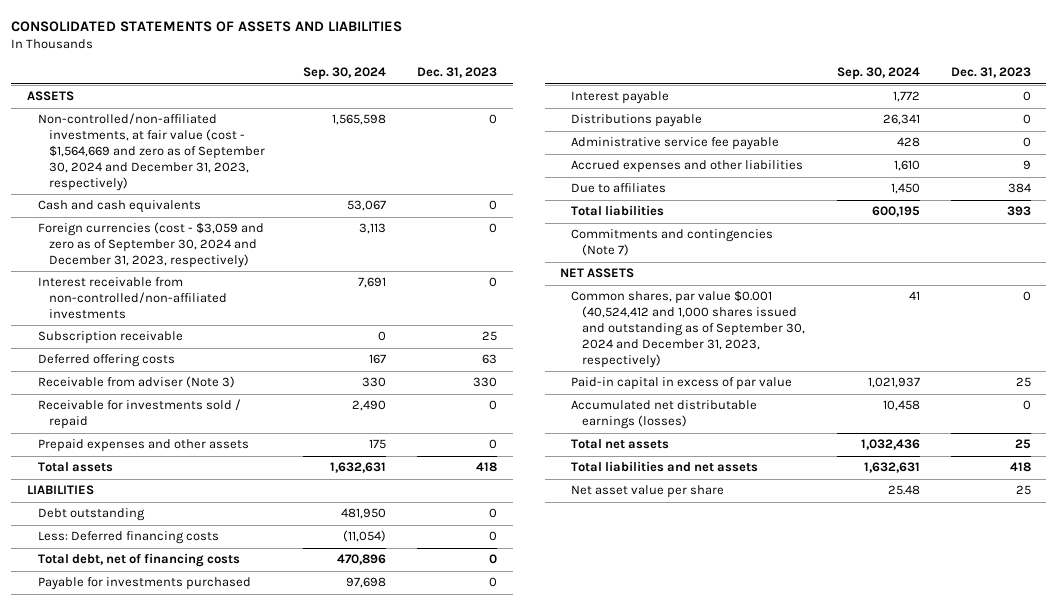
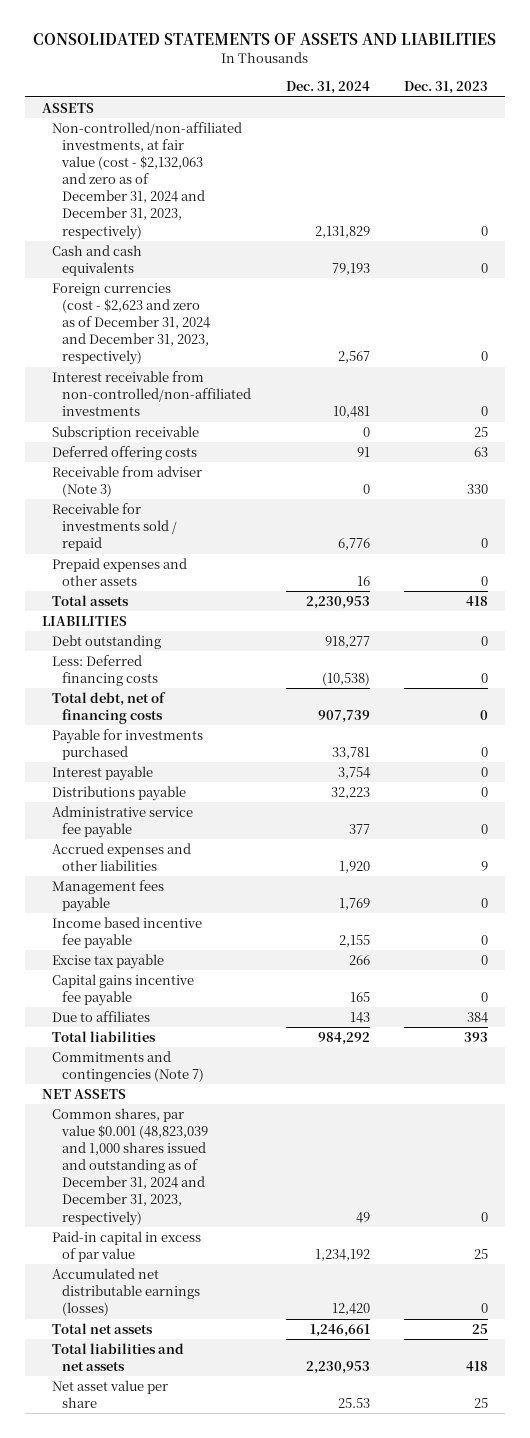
- | Sep. 30, 2024 | Dec. 31, 2023
+ | Dec. 31, 2024 | Dec. 31, 2023
- Non-controlled/non-affiliated investments, at fair value (cost - $1,564,669 and zero as of September 30, 2024 and December 31, 2023, respectively) | 1,565,598 | 0
+ Non-controlled/non-affiliated investments, at fair value (cost - $2,132,063 and zero as of December 31, 2024 and December 31, 2023, respectively) | 2,131,829 | 0
- Foreign currencies (cost - $3,059 and zero as of September 30, 2024 and December 31, 2023, respectively) | 3,113 | 0
+ Foreign currencies (cost - $2,623 and zero as of December 31, 2024 and December 31, 2023, respectively) | 2,567 | 0
+ Management fees payable | 1,769 | 0
+ Income based incentive fee payable | 2,155 | 0
+ Excise tax payable | 266 | 0
+ Capital gains incentive fee payable | 165 | 0
- Common shares, par value $0.001 (40,524,412 and 1,000 shares issued and outstanding as of September 30, 2024 and December 31, 2023, respectively) | 41 | 0
+ Common shares, par value $0.001 (48,823,039 and 1,000 shares issued and outstanding as of December 31, 2024 and December 31, 2023, respectively) | 49 | 0

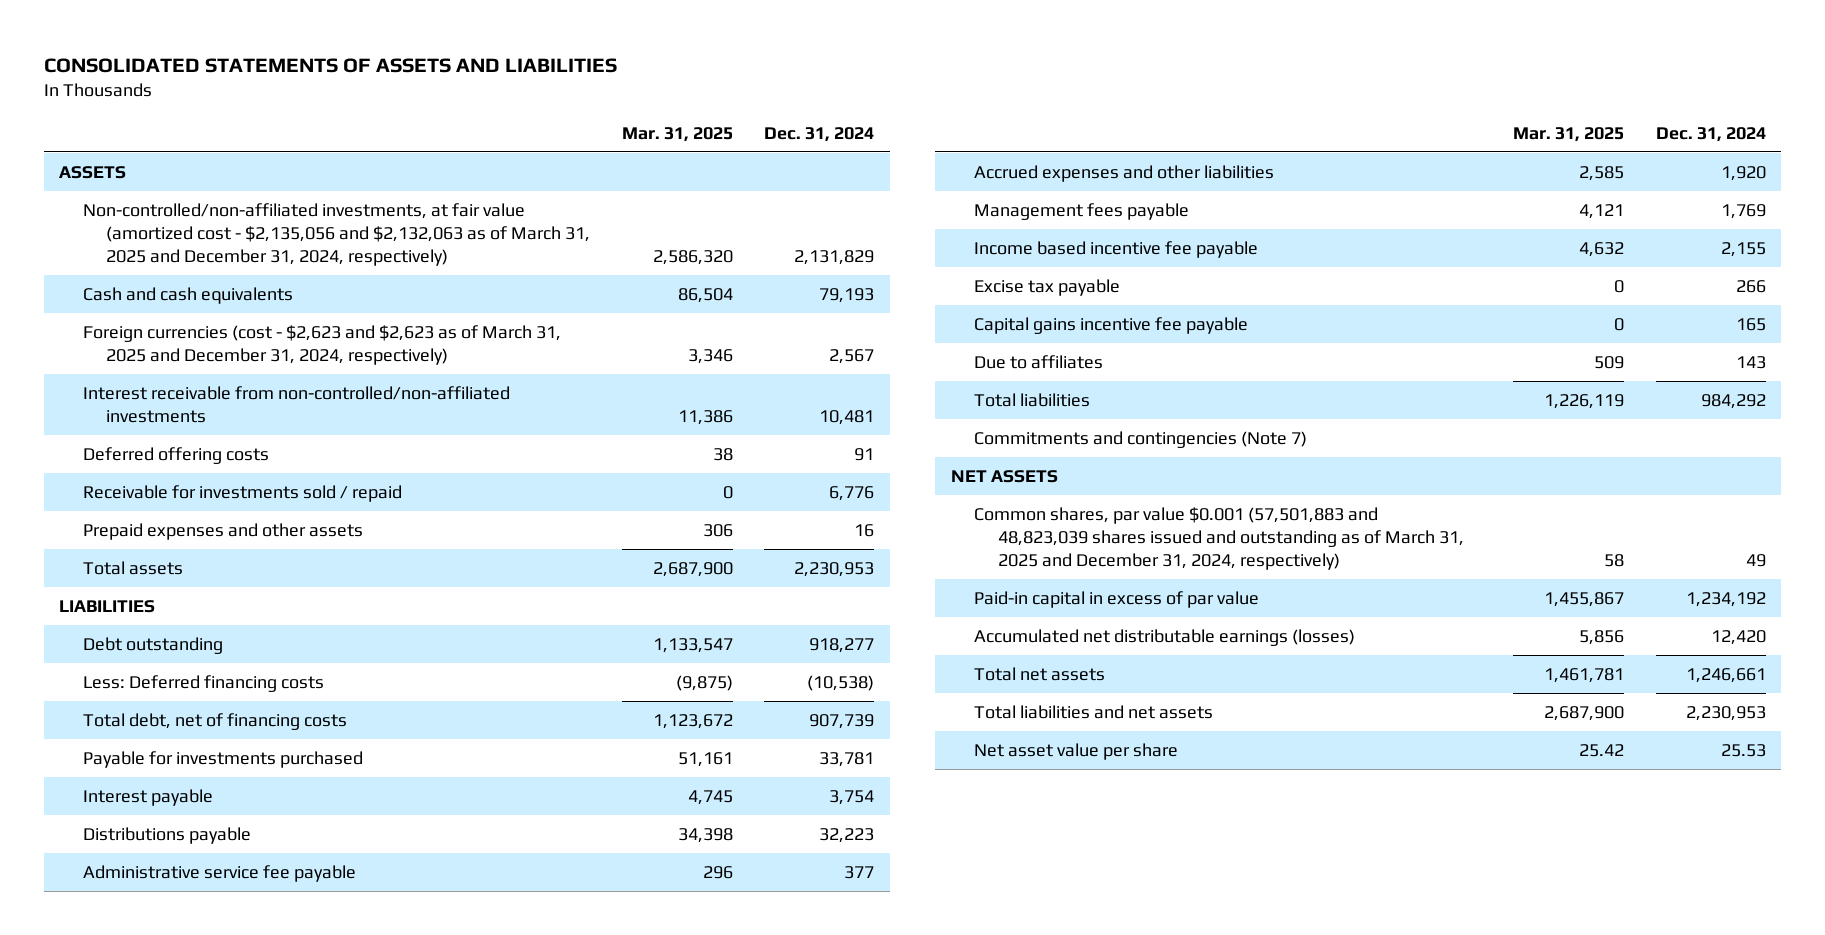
- | Dec. 31, 2024 | Dec. 31, 2023
+ | Mar. 31, 2025 | Dec. 31, 2024
- Non-controlled/non-affiliated investments, at fair value (cost - $2,132,063 and zero as of December 31, 2024 and December 31, 2023, respectively) | 2,131,829 | 0
+ Non-controlled/non-affiliated investments, at fair value (amortized cost - $2,135,056 and $2,132,063 as of March 31, 2025 and December 31, 2024, respectively) | 2,586,320 | 2,131,829
- Foreign currencies (cost - $2,623 and zero as of December 31, 2024 and December 31, 2023, respectively) | 2,567 | 0
+ Foreign currencies (cost - $2,623 and $2,623 as of March 31, 2025 and December 31, 2024, respectively) | 3,346 | 2,567
- Subscription receivable | 0 | 25
- Receivable from adviser (Note 3) | 0 | 330
- Common shares, par value $0.001 (48,823,039 and 1,000 shares issued and outstanding as of December 31, 2024 and December 31, 2023, respectively) | 49 | 0
+ Common shares, par value $0.001 (57,501,883 and 48,823,039 shares issued and outstanding as of March 31, 2025 and December 31, 2024, respectively) | 58 | 49

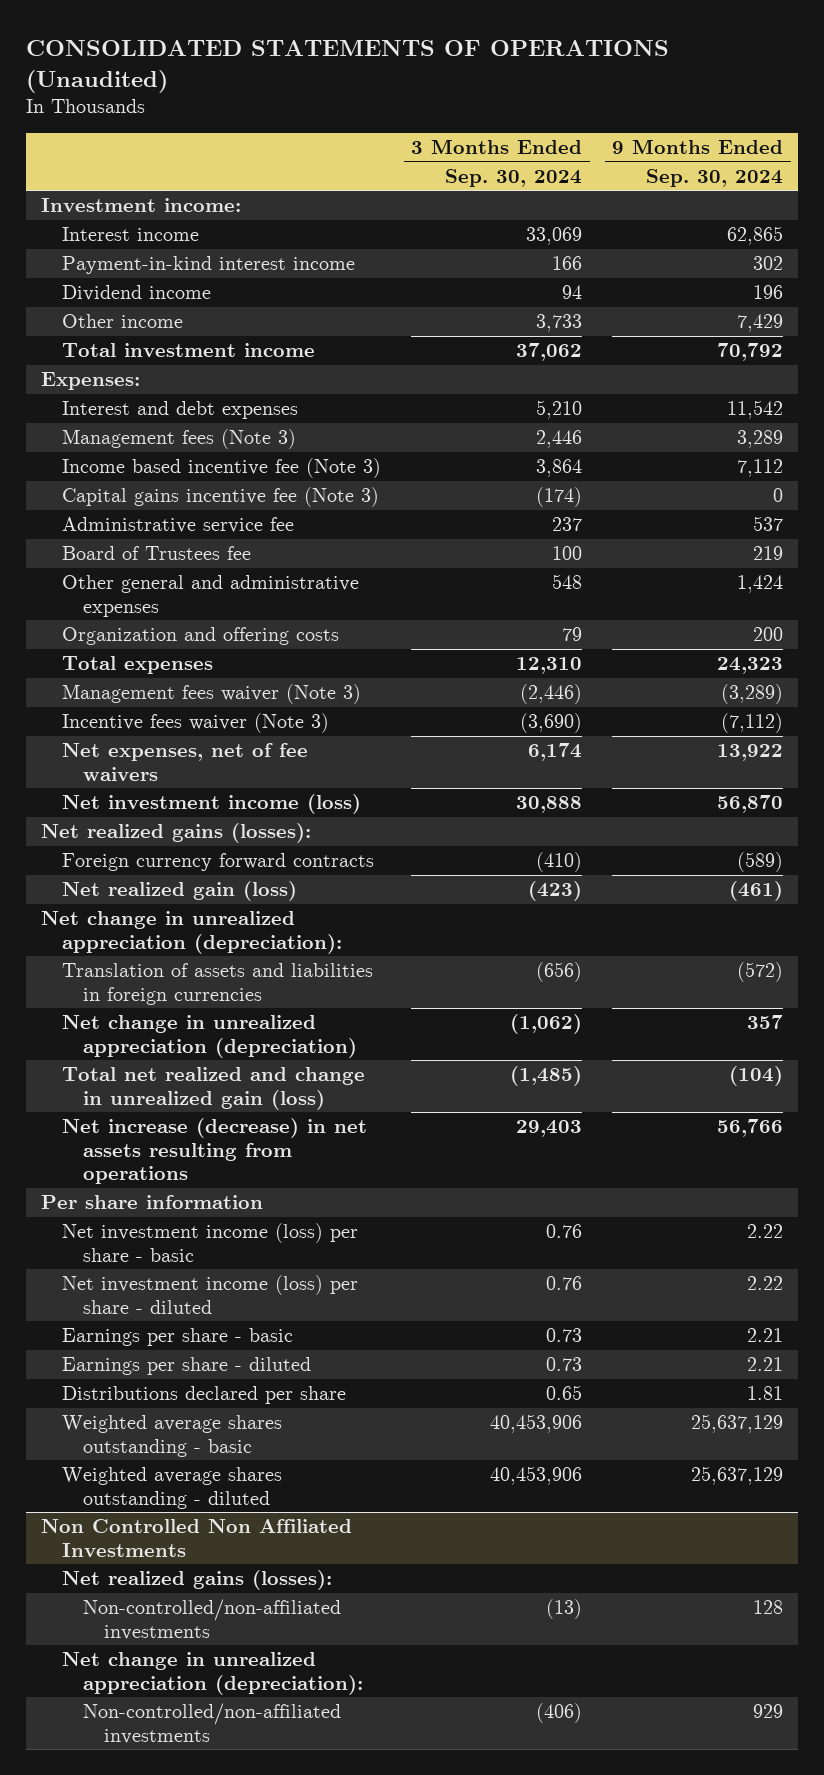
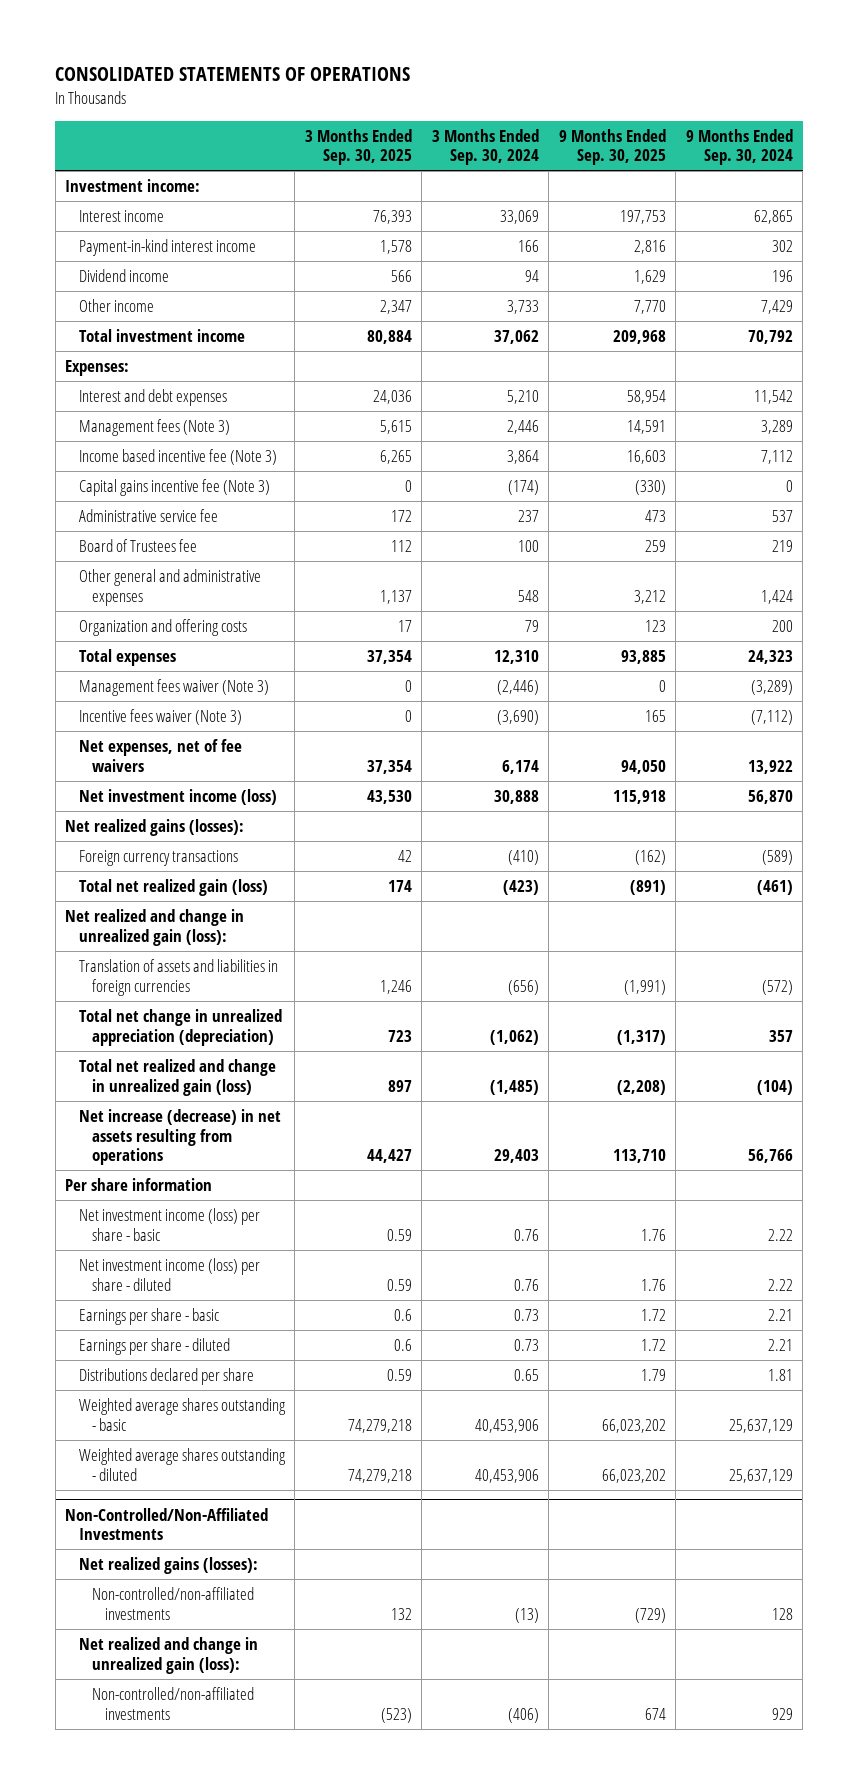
- CONSOLIDATED STATEMENTS OF OPERATIONS (Unaudited)
+ CONSOLIDATED STATEMENTS OF OPERATIONS
- | 3 Months Ended Sep. 30, 2024 | 9 Months Ended Sep. 30, 2024
+ | 3 Months Ended Sep. 30, 2025 | 3 Months Ended Sep. 30, 2024 | 9 Months Ended Sep. 30, 2025 | 9 Months Ended Sep. 30, 2024
- Foreign currency forward contracts | (410) | (589)
- Net realized gain (loss) | (423) | (461)
- Net change in unrealized appreciation (depreciation):
+ Foreign currency transactions | 42 | (410) | (162) | (589)
+ Total net realized gain (loss) | 174 | (423) | (891) | (461)
+ Net realized and change in unrealized gain (loss):
- Net change in unrealized appreciation (depreciation) | (1,062) | 357
+ Total net change in unrealized appreciation (depreciation) | 723 | (1,062) | (1,317) | 357
- Non Controlled Non Affiliated Investments
+ Non-Controlled/Non-Affiliated Investments
- Net change in unrealized appreciation (depreciation):
+ Net realized and change in unrealized gain (loss):

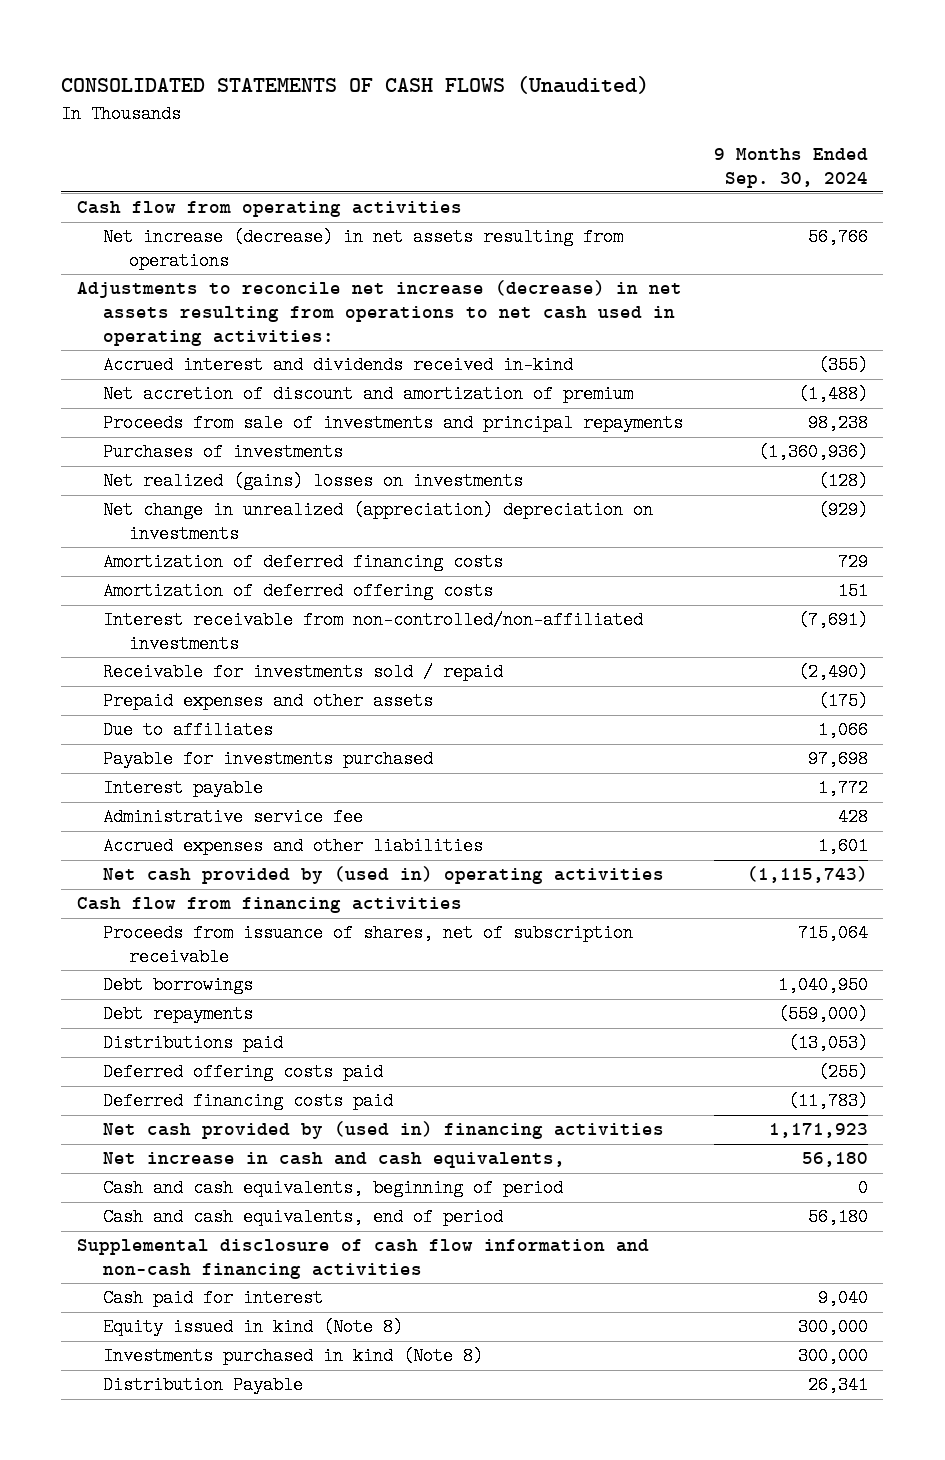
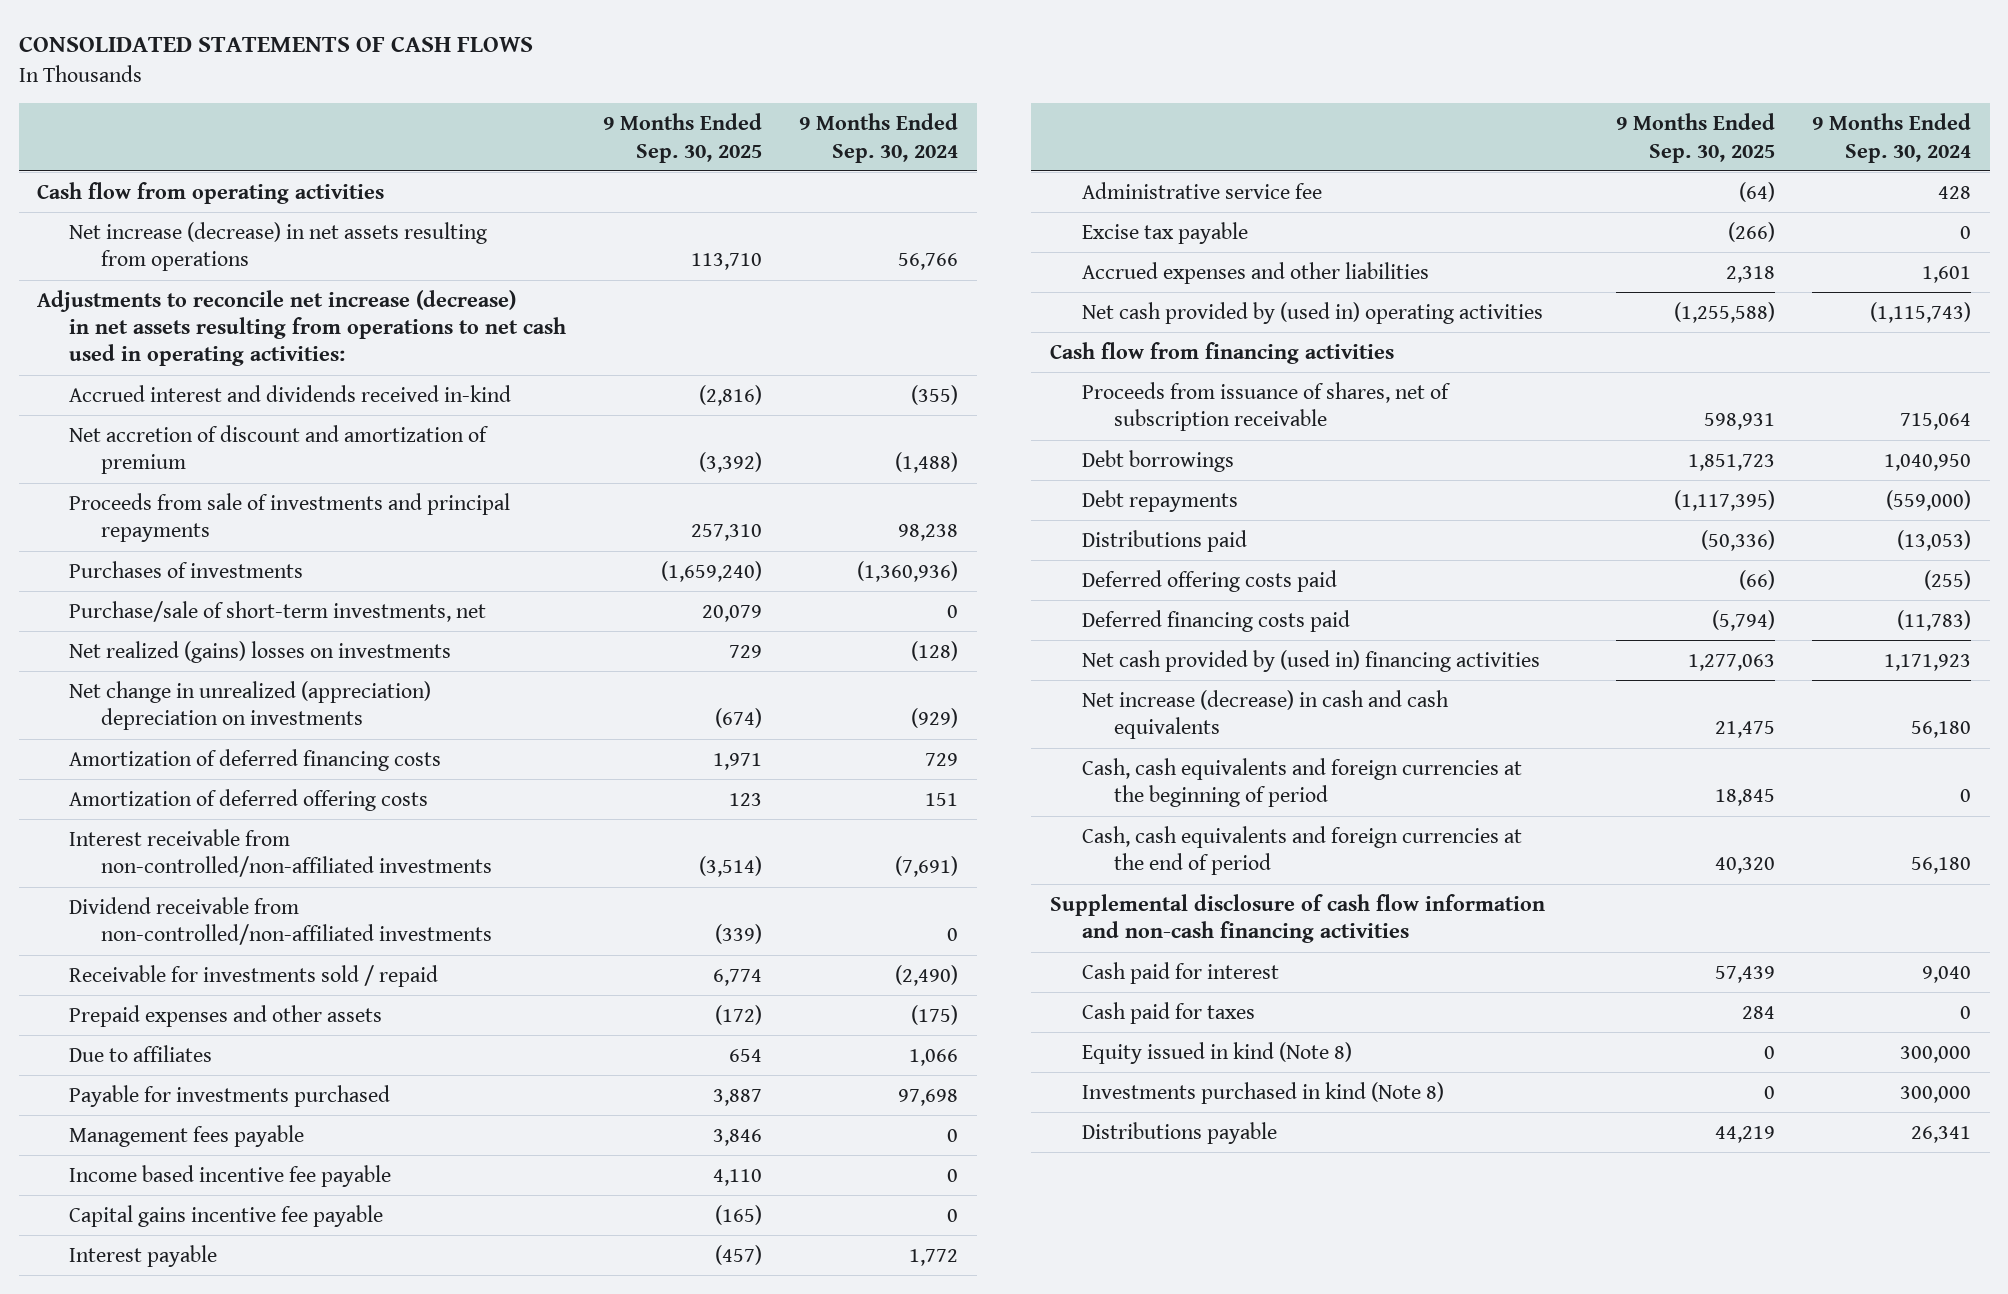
- CONSOLIDATED STATEMENTS OF CASH FLOWS (Unaudited)
+ CONSOLIDATED STATEMENTS OF CASH FLOWS
- | 9 Months Ended Sep. 30, 2024
+ | 9 Months Ended Sep. 30, 2025 | 9 Months Ended Sep. 30, 2024
+ Purchase/sale of short-term investments, net | 20,079 | 0
+ Dividend receivable from non-controlled/non-affiliated investments | (339) | 0
+ Management fees payable | 3,846 | 0
+ Income based incentive fee payable | 4,110 | 0
+ Capital gains incentive fee payable | (165) | 0
+ Excise tax payable | (266) | 0
- Net increase in cash and cash equivalents, | 56,180
- Cash and cash equivalents, beginning of period | 0
- Cash and cash equivalents, end of period | 56,180
+ Net increase (decrease) in cash and cash equivalents | 21,475 | 56,180
+ Cash, cash equivalents and foreign currencies at the beginning of period | 18,845 | 0
+ Cash, cash equivalents and foreign currencies at the end of period | 40,320 | 56,180
+ Cash paid for taxes | 284 | 0
- Distribution Payable | 26,341
+ Distributions payable | 44,219 | 26,341

